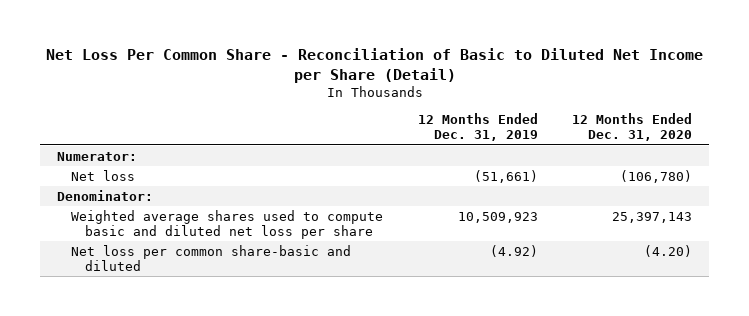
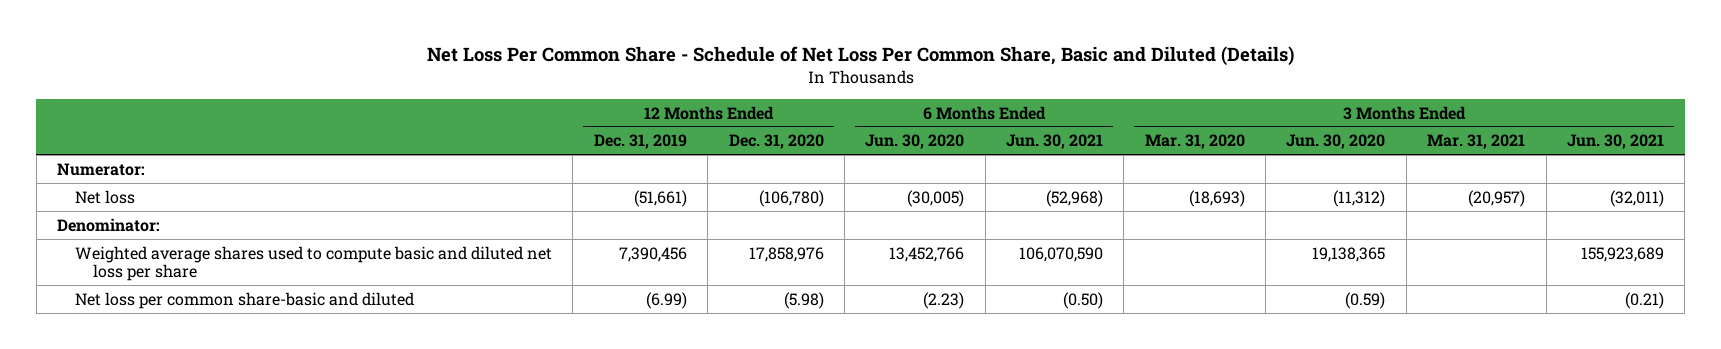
- Net Loss Per Common Share - Reconciliation of Basic to Diluted Net Income per Share (Detail)
+ Net Loss Per Common Share - Schedule of Net Loss Per Common Share, Basic and Diluted (Details)
- | 12 Months Ended Dec. 31, 2019 | 12 Months Ended Dec. 31, 2020
+ | 12 Months Ended Dec. 31, 2019 | 12 Months Ended Dec. 31, 2020 | 6 Months Ended Jun. 30, 2020 | 6 Months Ended Jun. 30, 2021 | 3 Months Ended Mar. 31, 2020 | 3 Months Ended Jun. 30, 2020 | 3 Months Ended Mar. 31, 2021 | 3 Months Ended Jun. 30, 2021
- Weighted average shares used to compute basic and diluted net loss per share | 10,509,923 | 25,397,143
- Net loss per common share-basic and diluted | (4.92) | (4.20)
+ Weighted average shares used to compute basic and diluted net loss per share | 7,390,456 | 17,858,976 | 13,452,766 | 106,070,590 | | 19,138,365 | | 155,923,689
+ Net loss per common share-basic and diluted | (6.99) | (5.98) | (2.23) | (0.50) | | (0.59) | | (0.21)

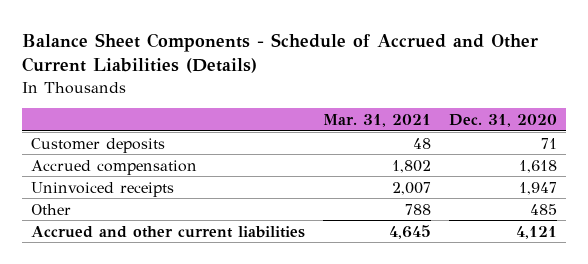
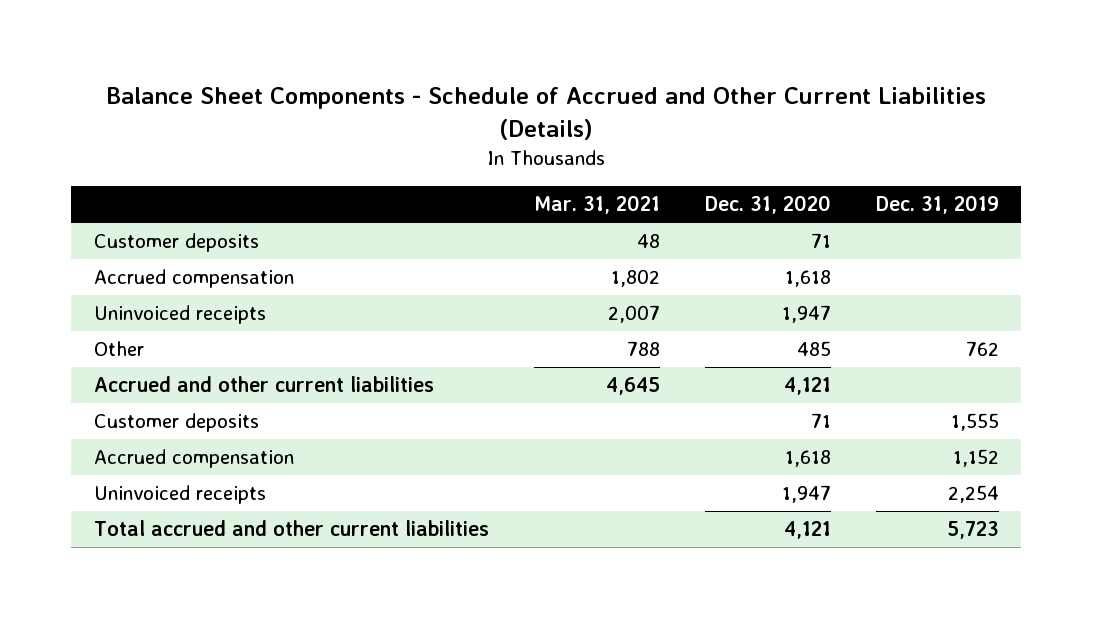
- | Mar. 31, 2021 | Dec. 31, 2020
+ | Mar. 31, 2021 | Dec. 31, 2020 | Dec. 31, 2019
+ Customer deposits | | 71 | 1,555
+ Accrued compensation | | 1,618 | 1,152
+ Uninvoiced receipts | | 1,947 | 2,254
+ Total accrued and other current liabilities | | 4,121 | 5,723

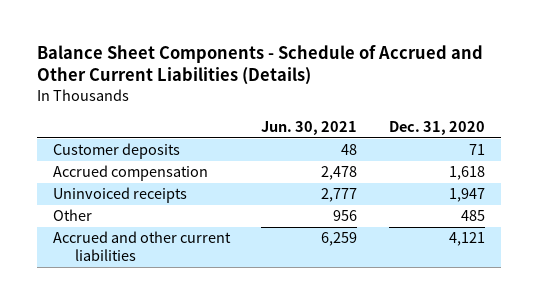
- | Mar. 31, 2021 | Dec. 31, 2020 | Dec. 31, 2019
+ | Jun. 30, 2021 | Dec. 31, 2020
- Customer deposits | | 71 | 1,555
- Accrued compensation | | 1,618 | 1,152
- Uninvoiced receipts | | 1,947 | 2,254
- Total accrued and other current liabilities | | 4,121 | 5,723

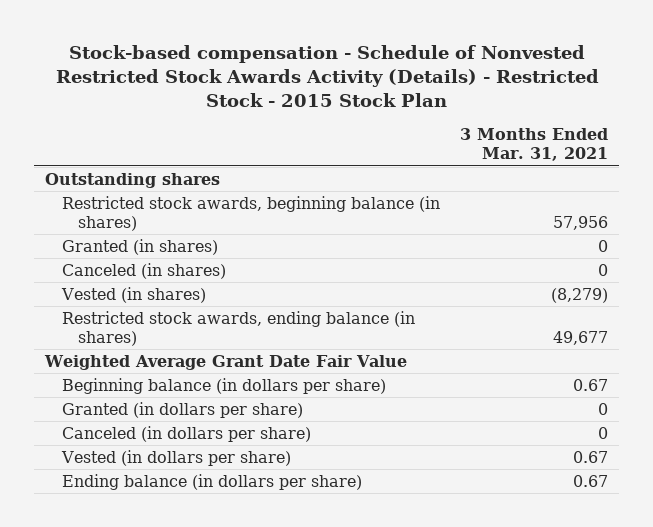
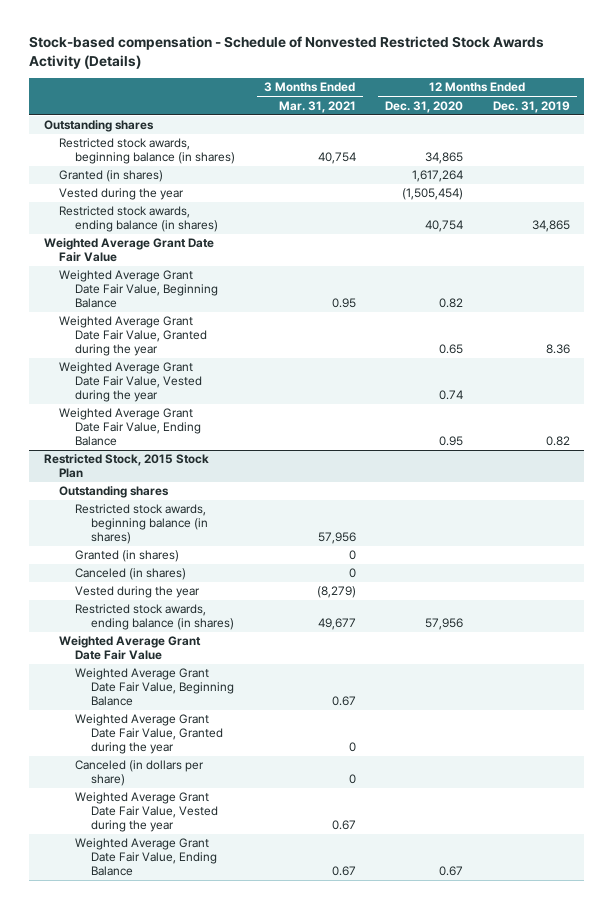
- Stock-based compensation - Schedule of Nonvested Restricted Stock Awards Activity (Details) - Restricted Stock - 2015 Stock Plan
+ Stock-based compensation - Schedule of Nonvested Restricted Stock Awards Activity (Details)
- | 3 Months Ended Mar. 31, 2021
+ | 3 Months Ended Mar. 31, 2021 | 12 Months Ended Dec. 31, 2020 | 12 Months Ended Dec. 31, 2019
+ Restricted stock awards, beginning balance (in shares) | 40,754 | 34,865 |
+ Granted (in shares) | | 1,617,264 |
+ Vested during the year | | (1,505,454) |
+ Restricted stock awards, ending balance (in shares) | | 40,754 | 34,865
+ Weighted Average Grant Date Fair Value
+ Weighted Average Grant Date Fair Value, Beginning Balance | 0.95 | 0.82 |
+ Weighted Average Grant Date Fair Value, Granted during the year | | 0.65 | 8.36
+ Weighted Average Grant Date Fair Value, Vested during the year | | 0.74 |
+ Weighted Average Grant Date Fair Value, Ending Balance | | 0.95 | 0.82
+ Restricted Stock, 2015 Stock Plan
+ Outstanding shares
- Vested (in shares) | (8,279)
+ Vested during the year | (8,279) | |
- Beginning balance (in dollars per share) | 0.67
- Granted (in dollars per share) | 0
+ Weighted Average Grant Date Fair Value, Beginning Balance | 0.67 | |
+ Weighted Average Grant Date Fair Value, Granted during the year | 0 | |
- Vested (in dollars per share) | 0.67
- Ending balance (in dollars per share) | 0.67
+ Weighted Average Grant Date Fair Value, Vested during the year | 0.67 | |
+ Weighted Average Grant Date Fair Value, Ending Balance | 0.67 | 0.67 |

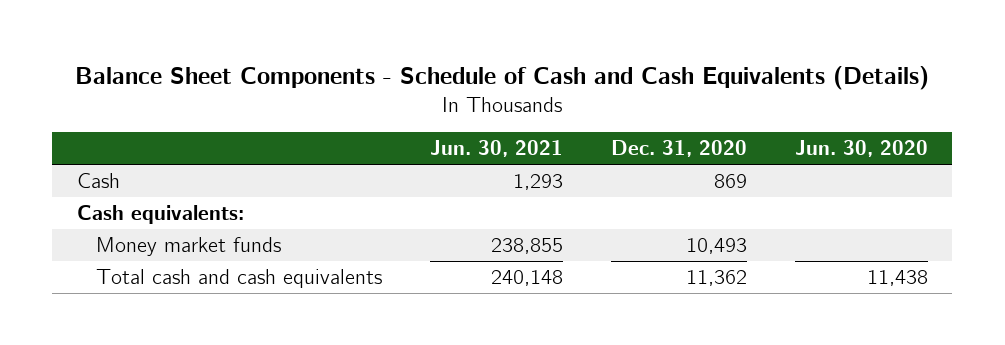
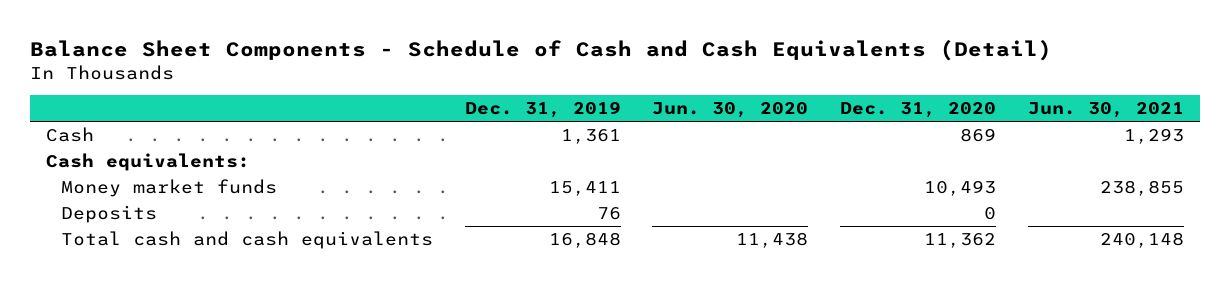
- Balance Sheet Components - Schedule of Cash and Cash Equivalents (Details)
+ Balance Sheet Components - Schedule of Cash and Cash Equivalents (Detail)
- | Jun. 30, 2021 | Dec. 31, 2020 | Jun. 30, 2020
+ | Dec. 31, 2019 | Jun. 30, 2020 | Dec. 31, 2020 | Jun. 30, 2021
+ Deposits | 76 | | 0 |

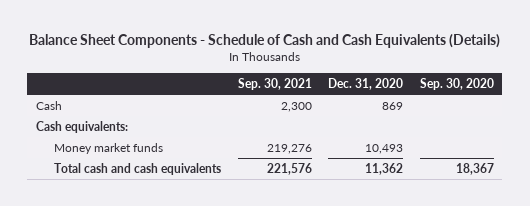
- Balance Sheet Components - Schedule of Cash and Cash Equivalents (Detail)
+ Balance Sheet Components - Schedule of Cash and Cash Equivalents (Details)
- | Dec. 31, 2019 | Jun. 30, 2020 | Dec. 31, 2020 | Jun. 30, 2021
+ | Sep. 30, 2021 | Dec. 31, 2020 | Sep. 30, 2020
- Deposits | 76 | | 0 |

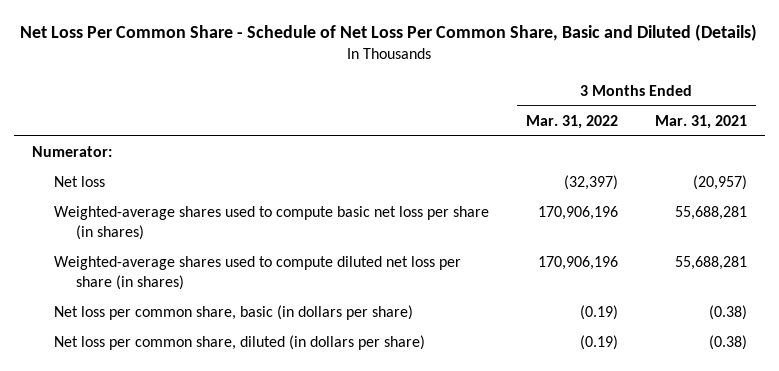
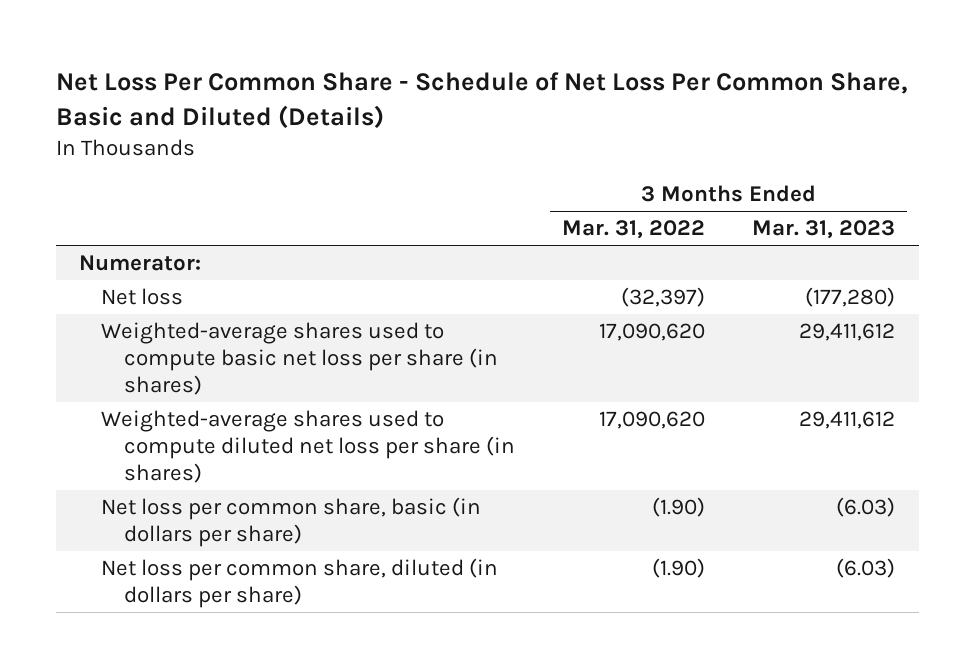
- | 3 Months Ended Mar. 31, 2022 | 3 Months Ended Mar. 31, 2021
+ | 3 Months Ended Mar. 31, 2022 | 3 Months Ended Mar. 31, 2023
- Weighted-average shares used to compute basic net loss per share (in shares) | 170,906,196 | 55,688,281
- Weighted-average shares used to compute diluted net loss per share (in shares) | 170,906,196 | 55,688,281
- Net loss per common share, basic (in dollars per share) | (0.19) | (0.38)
- Net loss per common share, diluted (in dollars per share) | (0.19) | (0.38)
+ Weighted-average shares used to compute basic net loss per share (in shares) | 17,090,620 | 29,411,612
+ Weighted-average shares used to compute diluted net loss per share (in shares) | 17,090,620 | 29,411,612
+ Net loss per common share, basic (in dollars per share) | (1.90) | (6.03)
+ Net loss per common share, diluted (in dollars per share) | (1.90) | (6.03)

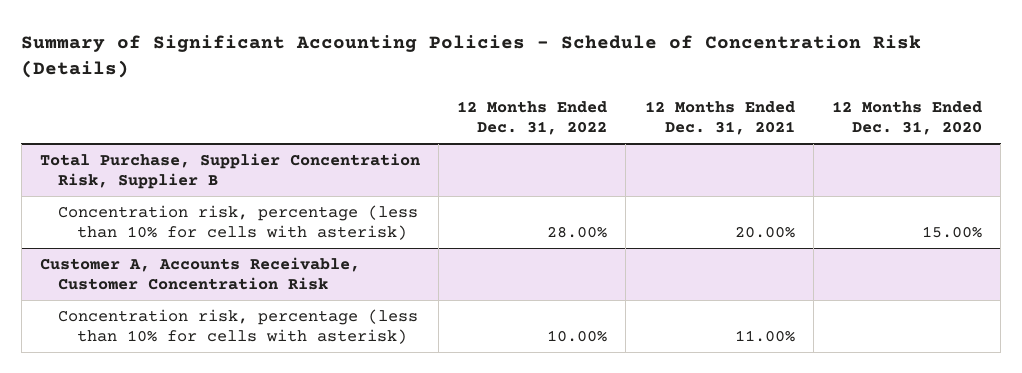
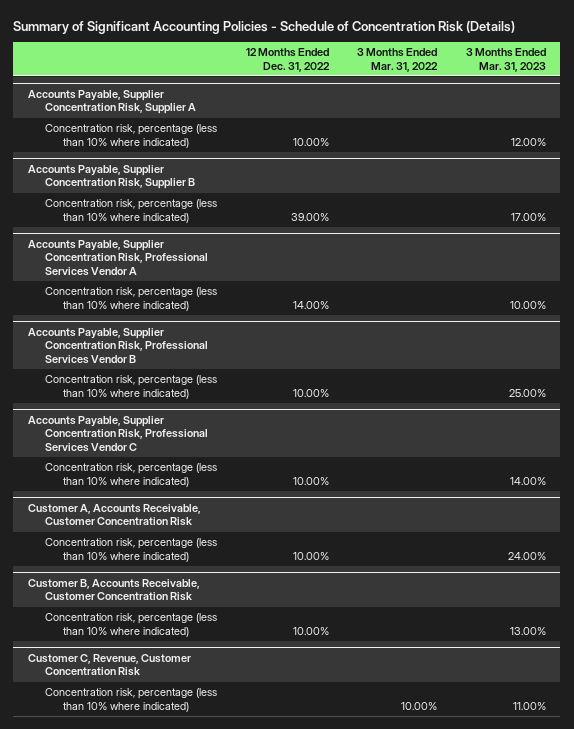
- | 12 Months Ended Dec. 31, 2022 | 12 Months Ended Dec. 31, 2021 | 12 Months Ended Dec. 31, 2020
+ | 12 Months Ended Dec. 31, 2022 | 3 Months Ended Mar. 31, 2022 | 3 Months Ended Mar. 31, 2023
- Total Purchase, Supplier Concentration Risk, Supplier B
- Concentration risk, percentage (less than 10% for cells with asterisk) | 28.00% | 20.00% | 15.00%
+ Accounts Payable, Supplier Concentration Risk, Supplier A
+ Concentration risk, percentage (less than 10% where indicated) | 10.00% | | 12.00%
+ Accounts Payable, Supplier Concentration Risk, Supplier B
+ Concentration risk, percentage (less than 10% where indicated) | 39.00% | | 17.00%
+ Accounts Payable, Supplier Concentration Risk, Professional Services Vendor A
+ Concentration risk, percentage (less than 10% where indicated) | 14.00% | | 10.00%
+ Accounts Payable, Supplier Concentration Risk, Professional Services Vendor B
+ Concentration risk, percentage (less than 10% where indicated) | 10.00% | | 25.00%
+ Accounts Payable, Supplier Concentration Risk, Professional Services Vendor C
+ Concentration risk, percentage (less than 10% where indicated) | 10.00% | | 14.00%
@ Customer A, Accounts Receivable, Customer Concentration Risk
- Concentration risk, percentage (less than 10% for cells with asterisk) | 10.00% | 11.00% |
+ Concentration risk, percentage (less than 10% where indicated) | 10.00% | | 24.00%
+ Customer B, Accounts Receivable, Customer Concentration Risk
+ Concentration risk, percentage (less than 10% where indicated) | 10.00% | | 13.00%
+ Customer C, Revenue, Customer Concentration Risk
+ Concentration risk, percentage (less than 10% where indicated) | | 10.00% | 11.00%

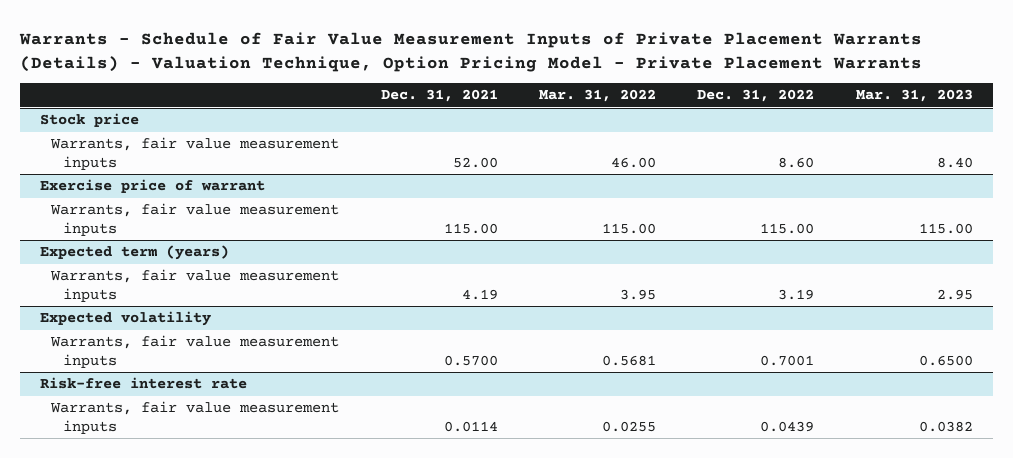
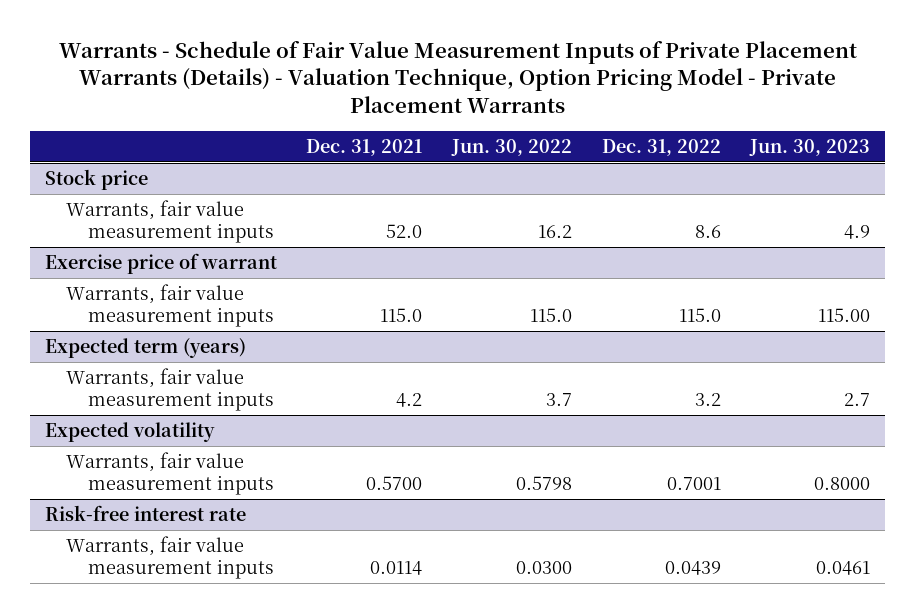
- | Dec. 31, 2021 | Mar. 31, 2022 | Dec. 31, 2022 | Mar. 31, 2023
+ | Dec. 31, 2021 | Jun. 30, 2022 | Dec. 31, 2022 | Jun. 30, 2023
@ Stock price
- Warrants, fair value measurement inputs | 52.00 | 46.00 | 8.60 | 8.40
+ Warrants, fair value measurement inputs | 52.0 | 16.2 | 8.6 | 4.9
@ Exercise price of warrant
- Warrants, fair value measurement inputs | 115.00 | 115.00 | 115.00 | 115.00
+ Warrants, fair value measurement inputs | 115.0 | 115.0 | 115.0 | 115.00
@ Expected term (years)
- Warrants, fair value measurement inputs | 4.19 | 3.95 | 3.19 | 2.95
+ Warrants, fair value measurement inputs | 4.2 | 3.7 | 3.2 | 2.7

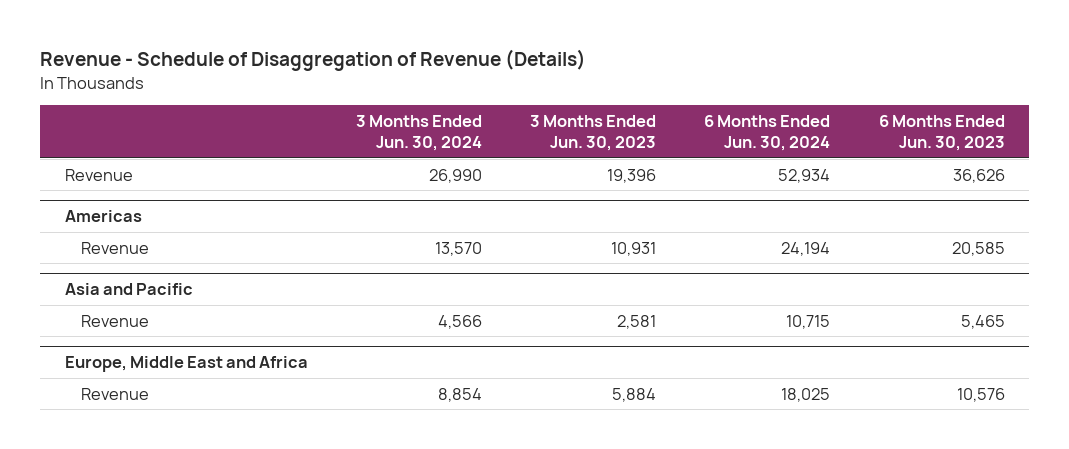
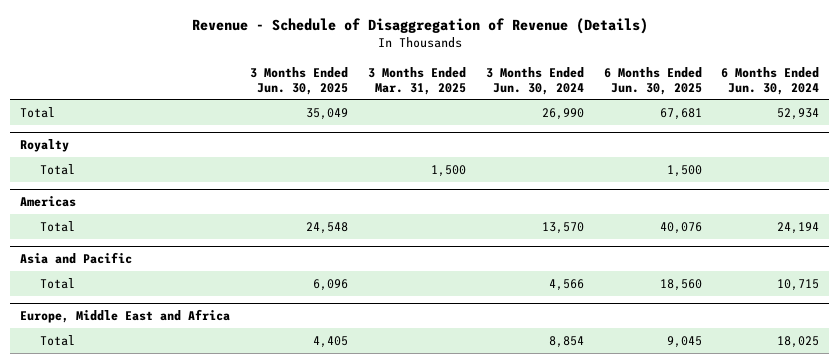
- | 3 Months Ended Jun. 30, 2024 | 3 Months Ended Jun. 30, 2023 | 6 Months Ended Jun. 30, 2024 | 6 Months Ended Jun. 30, 2023
+ | 3 Months Ended Jun. 30, 2025 | 3 Months Ended Mar. 31, 2025 | 3 Months Ended Jun. 30, 2024 | 6 Months Ended Jun. 30, 2025 | 6 Months Ended Jun. 30, 2024
- Revenue | 26,990 | 19,396 | 52,934 | 36,626
+ Total | 35,049 | | 26,990 | 67,681 | 52,934
+ Royalty
+ Total | | 1,500 | | 1,500 |
@ Americas
- Revenue | 13,570 | 10,931 | 24,194 | 20,585
+ Total | 24,548 | | 13,570 | 40,076 | 24,194
@ Asia and Pacific
- Revenue | 4,566 | 2,581 | 10,715 | 5,465
+ Total | 6,096 | | 4,566 | 18,560 | 10,715
@ Europe, Middle East and Africa
- Revenue | 8,854 | 5,884 | 18,025 | 10,576
+ Total | 4,405 | | 8,854 | 9,045 | 18,025

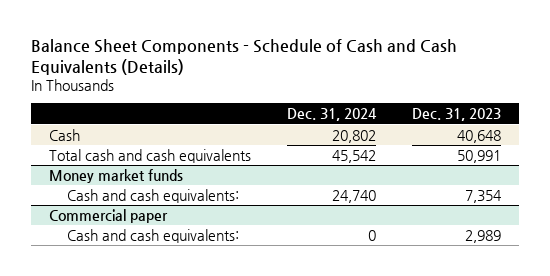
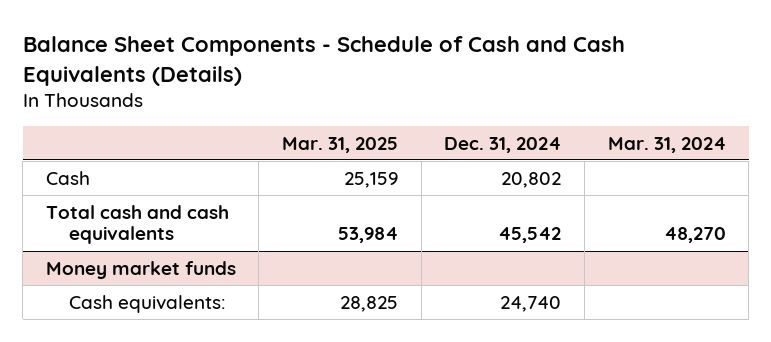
- | Dec. 31, 2024 | Dec. 31, 2023
+ | Mar. 31, 2025 | Dec. 31, 2024 | Mar. 31, 2024
@ Money market funds
- Cash and cash equivalents: | 24,740 | 7,354
- Commercial paper
- Cash and cash equivalents: | 0 | 2,989
@ Money market funds
+ Cash equivalents: | 28,825 | 24,740 |

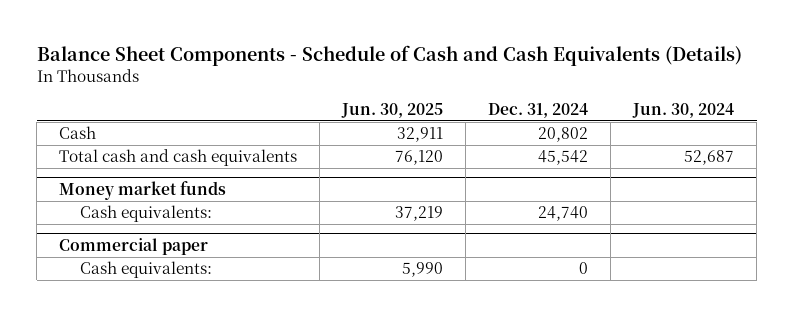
- | Mar. 31, 2025 | Dec. 31, 2024 | Mar. 31, 2024
+ | Jun. 30, 2025 | Dec. 31, 2024 | Jun. 30, 2024
+ Commercial paper
+ Cash equivalents: | 5,990 | 0 |

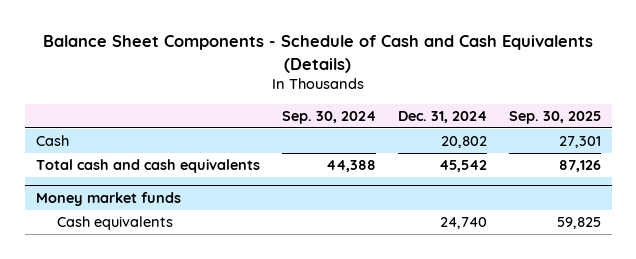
- | Jun. 30, 2025 | Dec. 31, 2024 | Jun. 30, 2024
+ | Sep. 30, 2024 | Dec. 31, 2024 | Sep. 30, 2025
@ Money market funds
- Cash equivalents: | 37,219 | 24,740 |
- Commercial paper
- Cash equivalents: | 5,990 | 0 |
@ Money market funds
+ Cash equivalents | | 24,740 | 59,825

